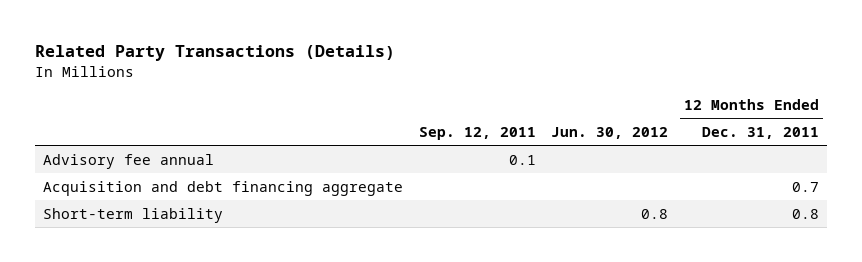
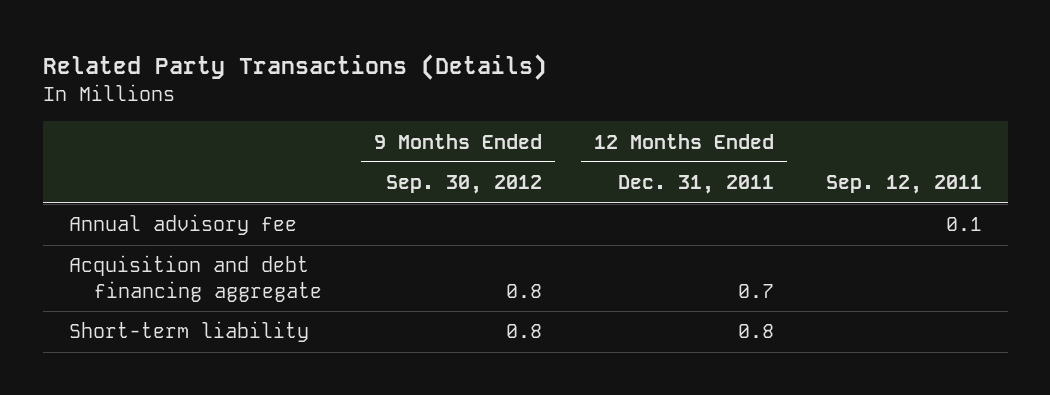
- | Sep. 12, 2011 | Jun. 30, 2012 | 12 Months Ended Dec. 31, 2011
+ | 9 Months Ended Sep. 30, 2012 | 12 Months Ended Dec. 31, 2011 | Sep. 12, 2011
- Advisory fee annual | 0.1 | |
+ Annual advisory fee | | | 0.1

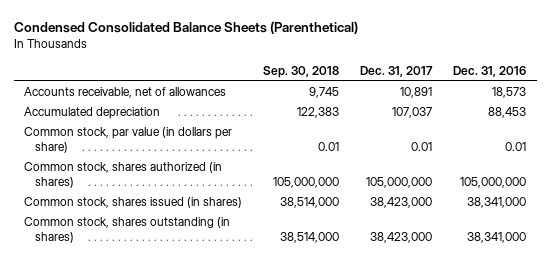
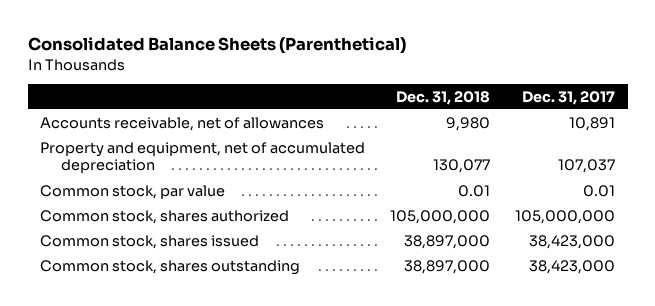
- Condensed Consolidated Balance Sheets (Parenthetical)
+ Consolidated Balance Sheets (Parenthetical)
- | Sep. 30, 2018 | Dec. 31, 2017 | Dec. 31, 2016
+ | Dec. 31, 2018 | Dec. 31, 2017
- Accumulated depreciation | 122,383 | 107,037 | 88,453
- Common stock, par value (in dollars per share) | 0.01 | 0.01 | 0.01
- Common stock, shares authorized (in shares) | 105,000,000 | 105,000,000 | 105,000,000
- Common stock, shares issued (in shares) | 38,514,000 | 38,423,000 | 38,341,000
- Common stock, shares outstanding (in shares) | 38,514,000 | 38,423,000 | 38,341,000
+ Property and equipment, net of accumulated depreciation | 130,077 | 107,037
+ Common stock, par value | 0.01 | 0.01
+ Common stock, shares authorized | 105,000,000 | 105,000,000
+ Common stock, shares issued | 38,897,000 | 38,423,000
+ Common stock, shares outstanding | 38,897,000 | 38,423,000

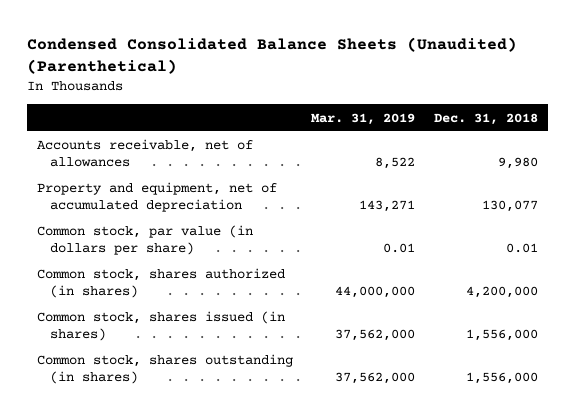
- Consolidated Balance Sheets (Parenthetical)
+ Condensed Consolidated Balance Sheets (Unaudited) (Parenthetical)
- | Dec. 31, 2018 | Dec. 31, 2017
+ | Mar. 31, 2019 | Dec. 31, 2018
- Common stock, par value | 0.01 | 0.01
- Common stock, shares authorized | 105,000,000 | 105,000,000
- Common stock, shares issued | 38,897,000 | 38,423,000
- Common stock, shares outstanding | 38,897,000 | 38,423,000
+ Common stock, par value (in dollars per share) | 0.01 | 0.01
+ Common stock, shares authorized (in shares) | 44,000,000 | 4,200,000
+ Common stock, shares issued (in shares) | 37,562,000 | 1,556,000
+ Common stock, shares outstanding (in shares) | 37,562,000 | 1,556,000

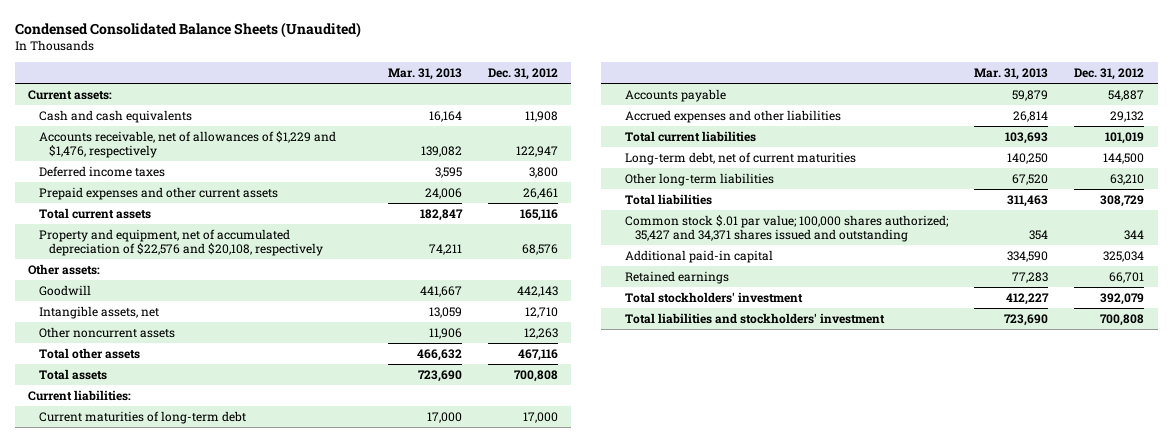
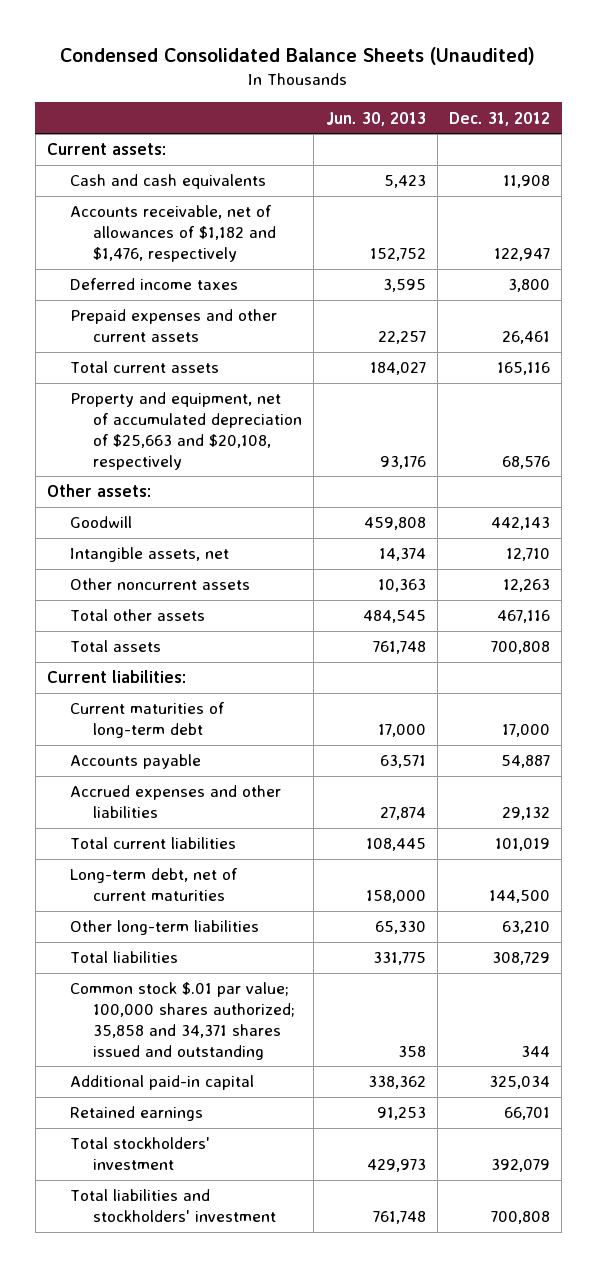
- | Mar. 31, 2013 | Dec. 31, 2012
+ | Jun. 30, 2013 | Dec. 31, 2012
- Accounts receivable, net of allowances of $1,229 and $1,476, respectively | 139,082 | 122,947
+ Accounts receivable, net of allowances of $1,182 and $1,476, respectively | 152,752 | 122,947
- Property and equipment, net of accumulated depreciation of $22,576 and $20,108, respectively | 74,211 | 68,576
+ Property and equipment, net of accumulated depreciation of $25,663 and $20,108, respectively | 93,176 | 68,576
- Common stock $.01 par value; 100,000 shares authorized; 35,427 and 34,371 shares issued and outstanding | 354 | 344
+ Common stock $.01 par value; 100,000 shares authorized; 35,858 and 34,371 shares issued and outstanding | 358 | 344

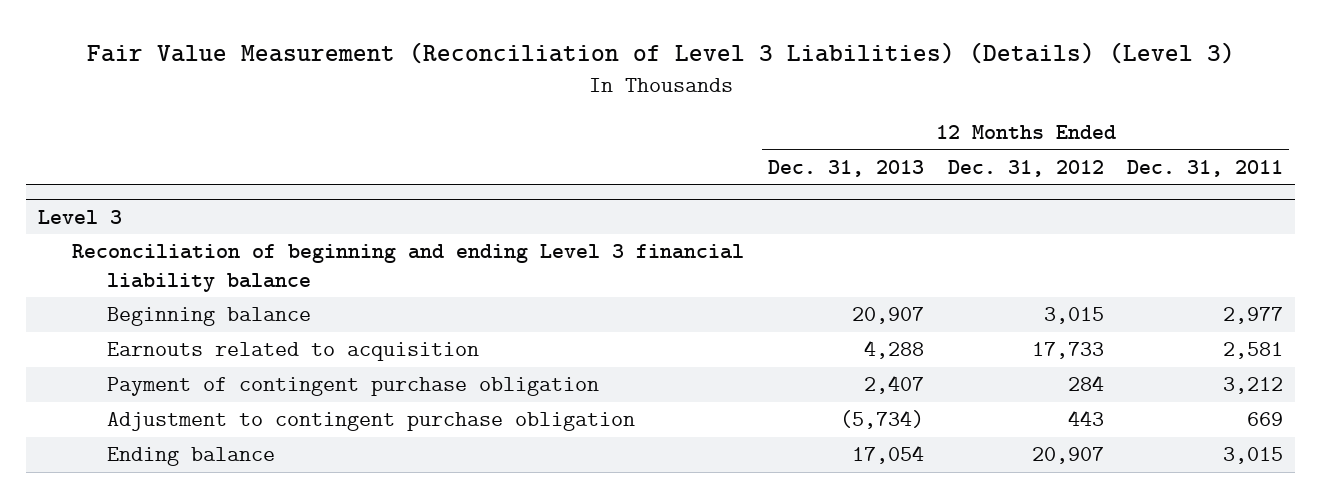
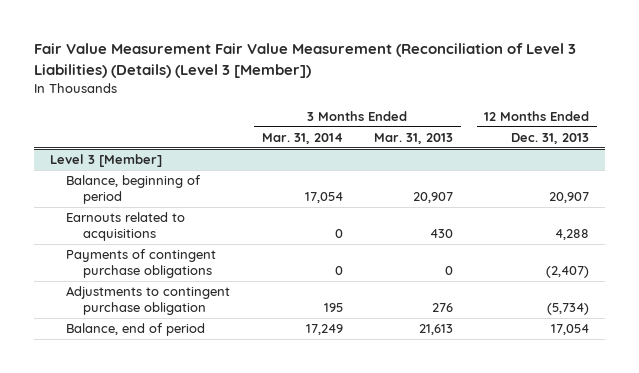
- Fair Value Measurement (Reconciliation of Level 3 Liabilities) (Details) (Level 3)
+ Fair Value Measurement Fair Value Measurement (Reconciliation of Level 3 Liabilities) (Details) (Level 3 [Member])
- | 12 Months Ended Dec. 31, 2013 | 12 Months Ended Dec. 31, 2012 | 12 Months Ended Dec. 31, 2011
+ | 3 Months Ended Mar. 31, 2014 | 3 Months Ended Mar. 31, 2013 | 12 Months Ended Dec. 31, 2013
- Level 3
- Reconciliation of beginning and ending Level 3 financial liability balance
- Beginning balance | 20,907 | 3,015 | 2,977
- Earnouts related to acquisition | 4,288 | 17,733 | 2,581
- Payment of contingent purchase obligation | 2,407 | 284 | 3,212
- Adjustment to contingent purchase obligation | (5,734) | 443 | 669
- Ending balance | 17,054 | 20,907 | 3,015
+ Level 3 [Member]
+ Balance, beginning of period | 17,054 | 20,907 | 20,907
+ Earnouts related to acquisitions | 0 | 430 | 4,288
+ Payments of contingent purchase obligations | 0 | 0 | (2,407)
+ Adjustments to contingent purchase obligation | 195 | 276 | (5,734)
+ Balance, end of period | 17,249 | 21,613 | 17,054

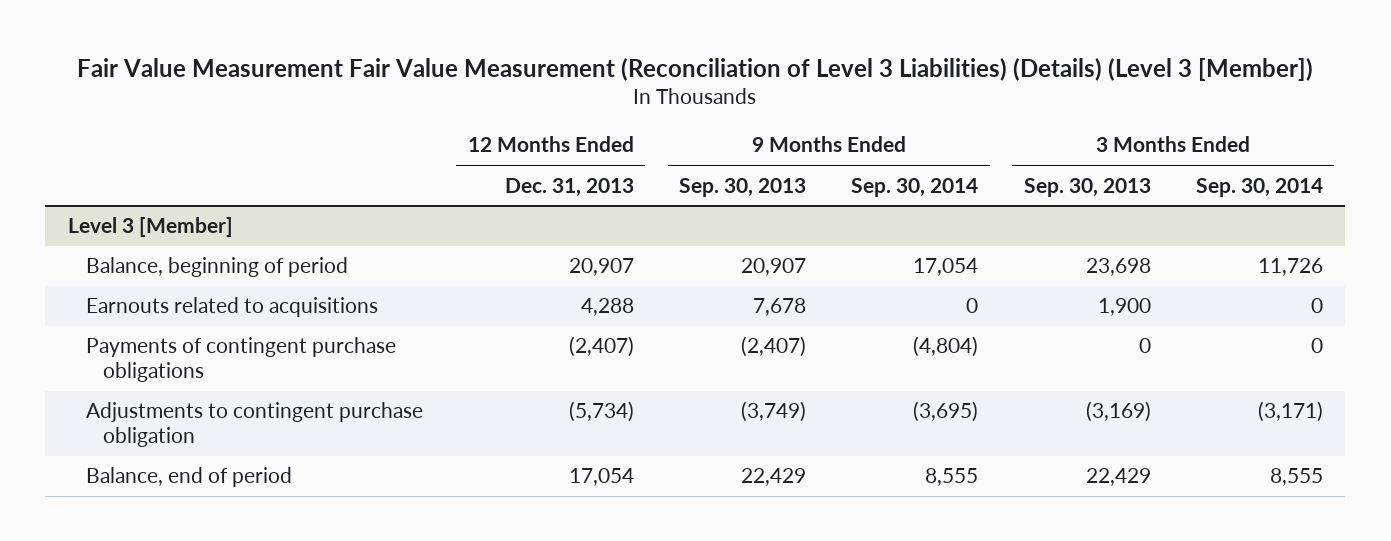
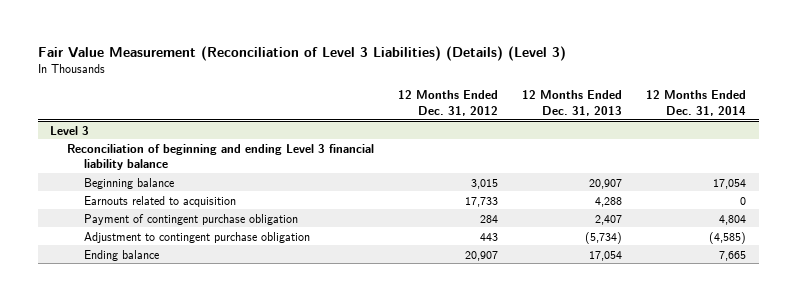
- Fair Value Measurement Fair Value Measurement (Reconciliation of Level 3 Liabilities) (Details) (Level 3 [Member])
+ Fair Value Measurement (Reconciliation of Level 3 Liabilities) (Details) (Level 3)
- | 12 Months Ended Dec. 31, 2013 | 9 Months Ended Sep. 30, 2013 | 9 Months Ended Sep. 30, 2014 | 3 Months Ended Sep. 30, 2013 | 3 Months Ended Sep. 30, 2014
+ | 12 Months Ended Dec. 31, 2012 | 12 Months Ended Dec. 31, 2013 | 12 Months Ended Dec. 31, 2014
- Level 3 [Member]
- Balance, beginning of period | 20,907 | 20,907 | 17,054 | 23,698 | 11,726
- Earnouts related to acquisitions | 4,288 | 7,678 | 0 | 1,900 | 0
- Payments of contingent purchase obligations | (2,407) | (2,407) | (4,804) | 0 | 0
- Adjustments to contingent purchase obligation | (5,734) | (3,749) | (3,695) | (3,169) | (3,171)
- Balance, end of period | 17,054 | 22,429 | 8,555 | 22,429 | 8,555
+ Level 3
+ Reconciliation of beginning and ending Level 3 financial liability balance
+ Beginning balance | 3,015 | 20,907 | 17,054
+ Earnouts related to acquisition | 17,733 | 4,288 | 0
+ Payment of contingent purchase obligation | 284 | 2,407 | 4,804
+ Adjustment to contingent purchase obligation | 443 | (5,734) | (4,585)
+ Ending balance | 20,907 | 17,054 | 7,665

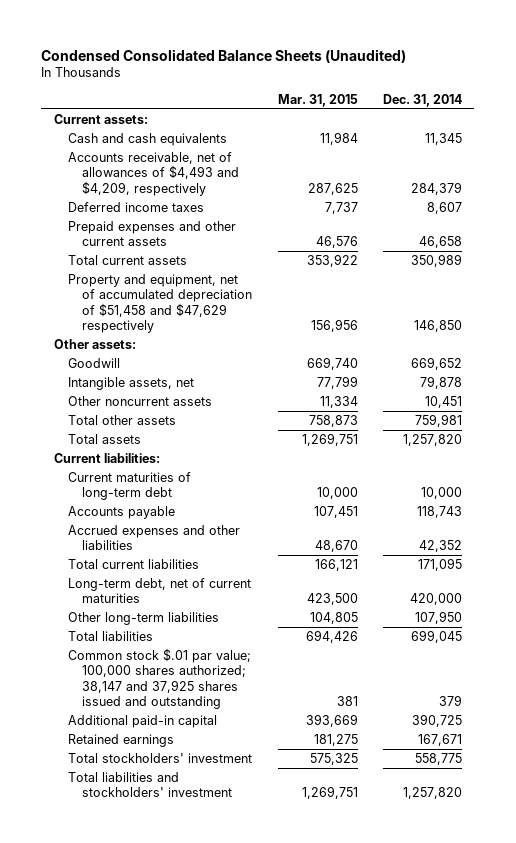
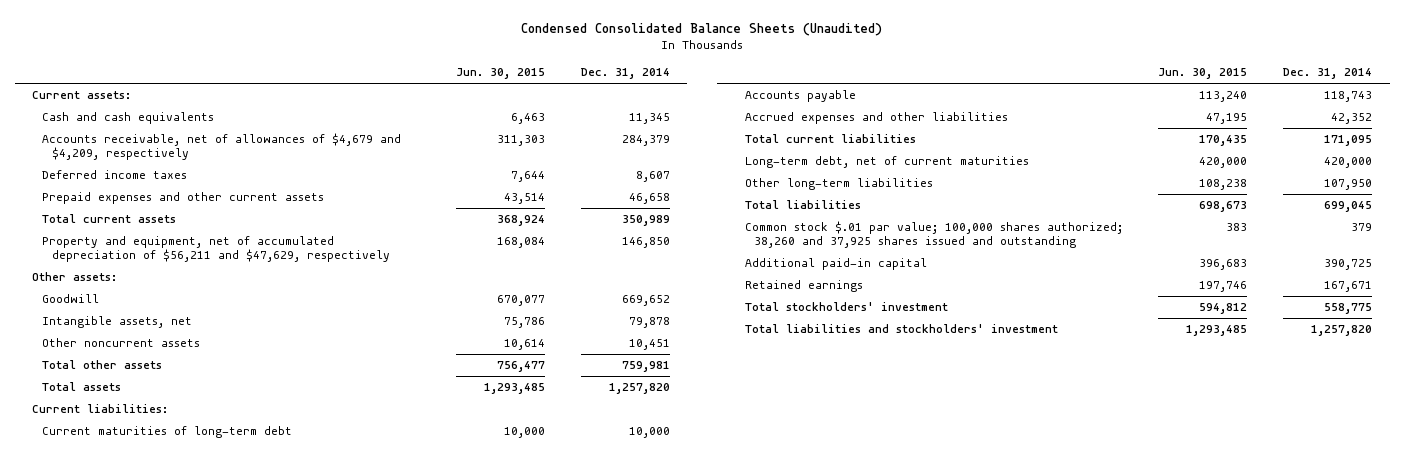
- | Mar. 31, 2015 | Dec. 31, 2014
+ | Jun. 30, 2015 | Dec. 31, 2014
- Accounts receivable, net of allowances of $4,493 and $4,209, respectively | 287,625 | 284,379
+ Accounts receivable, net of allowances of $4,679 and $4,209, respectively | 311,303 | 284,379
- Property and equipment, net of accumulated depreciation of $51,458 and $47,629 respectively | 156,956 | 146,850
+ Property and equipment, net of accumulated depreciation of $56,211 and $47,629, respectively | 168,084 | 146,850
- Common stock $.01 par value; 100,000 shares authorized; 38,147 and 37,925 shares issued and outstanding | 381 | 379
+ Common stock $.01 par value; 100,000 shares authorized; 38,260 and 37,925 shares issued and outstanding | 383 | 379

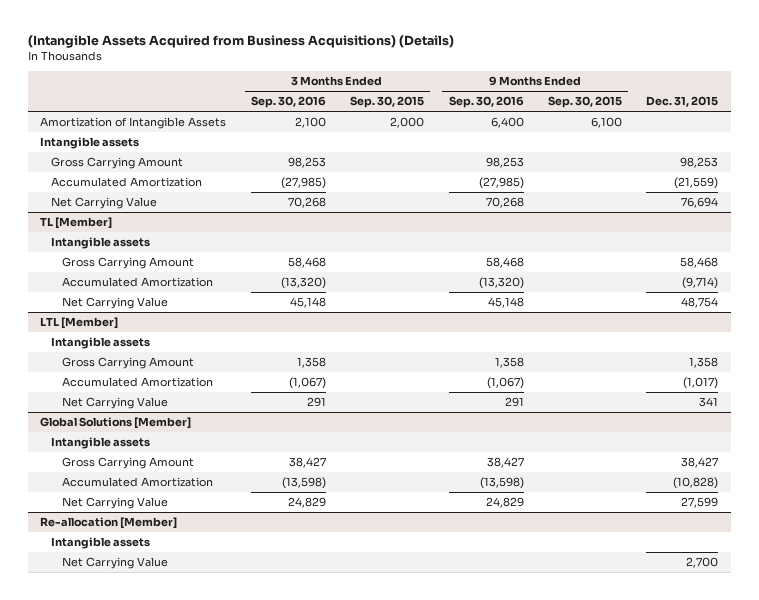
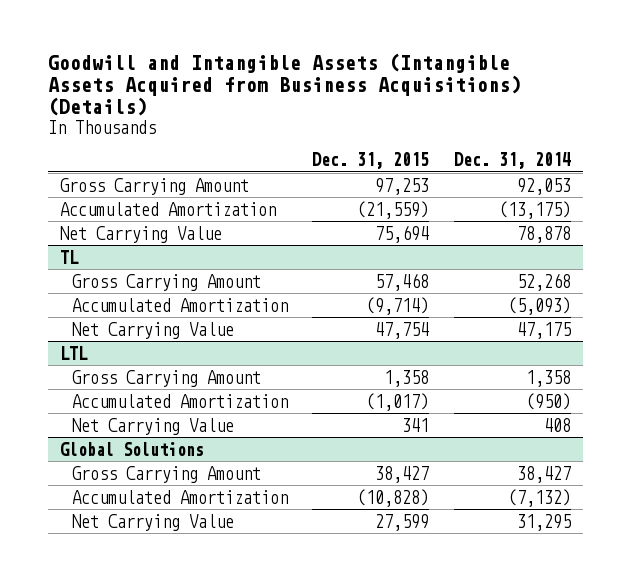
- (Intangible Assets Acquired from Business Acquisitions) (Details)
+ Goodwill and Intangible Assets (Intangible Assets Acquired from Business Acquisitions) (Details)
- | 3 Months Ended Sep. 30, 2016 | 3 Months Ended Sep. 30, 2015 | 9 Months Ended Sep. 30, 2016 | 9 Months Ended Sep. 30, 2015 | Dec. 31, 2015
+ | Dec. 31, 2015 | Dec. 31, 2014
- Amortization of Intangible Assets | 2,100 | 2,000 | 6,400 | 6,100 |
- Intangible assets
- Gross Carrying Amount | 98,253 | | 98,253 | | 98,253
+ Gross Carrying Amount | 97,253 | 92,053
- Net Carrying Value | 70,268 | | 70,268 | | 76,694
- TL [Member]
- Intangible assets
- Gross Carrying Amount | 58,468 | | 58,468 | | 58,468
+ Net Carrying Value | 75,694 | 78,878
+ TL
+ Gross Carrying Amount | 57,468 | 52,268
- Net Carrying Value | 45,148 | | 45,148 | | 48,754
- LTL [Member]
- Intangible assets
+ Net Carrying Value | 47,754 | 47,175
+ LTL
- Global Solutions [Member]
- Intangible assets
+ Global Solutions
- Re-allocation [Member]
- Intangible assets
- Net Carrying Value | | | | | 2,700

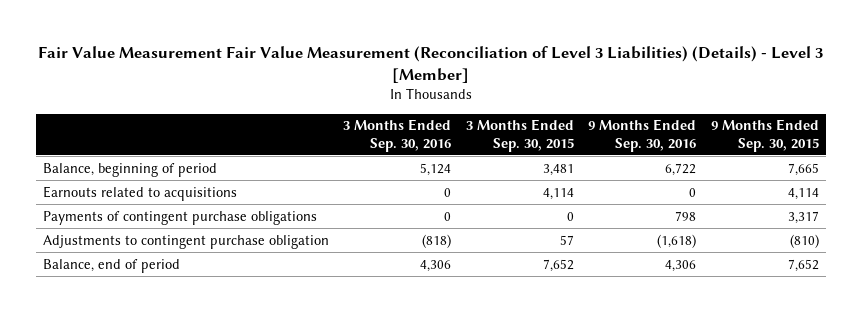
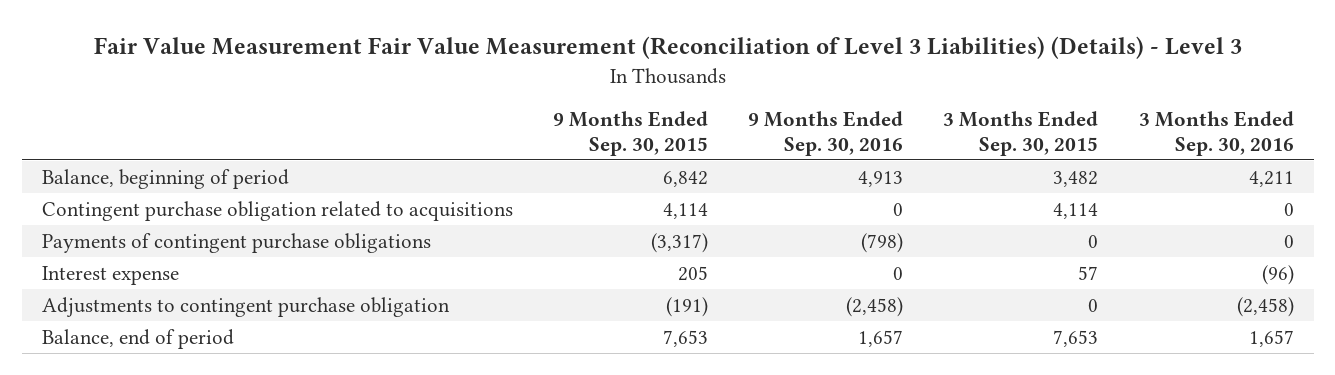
- Fair Value Measurement Fair Value Measurement (Reconciliation of Level 3 Liabilities) (Details) - Level 3 [Member]
+ Fair Value Measurement Fair Value Measurement (Reconciliation of Level 3 Liabilities) (Details) - Level 3
- | 3 Months Ended Sep. 30, 2016 | 3 Months Ended Sep. 30, 2015 | 9 Months Ended Sep. 30, 2016 | 9 Months Ended Sep. 30, 2015
+ | 9 Months Ended Sep. 30, 2015 | 9 Months Ended Sep. 30, 2016 | 3 Months Ended Sep. 30, 2015 | 3 Months Ended Sep. 30, 2016
- Balance, beginning of period | 5,124 | 3,481 | 6,722 | 7,665
- Earnouts related to acquisitions | 0 | 4,114 | 0 | 4,114
- Payments of contingent purchase obligations | 0 | 0 | 798 | 3,317
- Adjustments to contingent purchase obligation | (818) | 57 | (1,618) | (810)
- Balance, end of period | 4,306 | 7,652 | 4,306 | 7,652
+ Balance, beginning of period | 6,842 | 4,913 | 3,482 | 4,211
+ Contingent purchase obligation related to acquisitions | 4,114 | 0 | 4,114 | 0
+ Payments of contingent purchase obligations | (3,317) | (798) | 0 | 0
+ Interest expense | 205 | 0 | 57 | (96)
+ Adjustments to contingent purchase obligation | (191) | (2,458) | 0 | (2,458)
+ Balance, end of period | 7,653 | 1,657 | 7,653 | 1,657

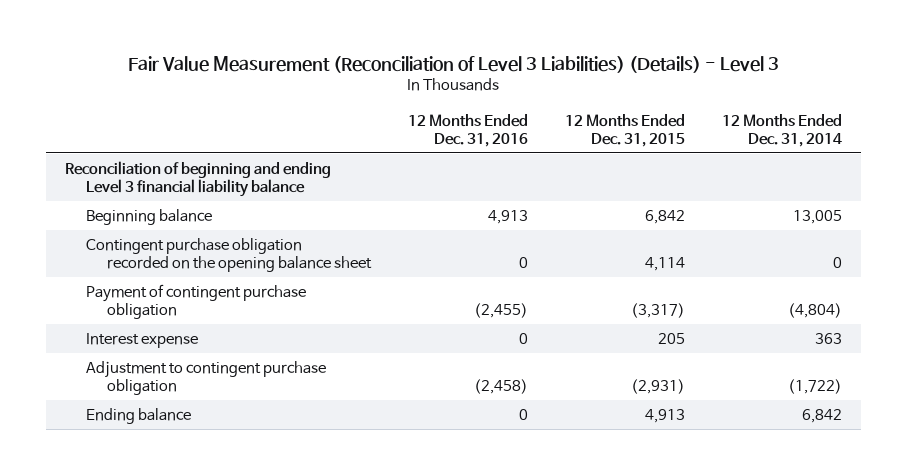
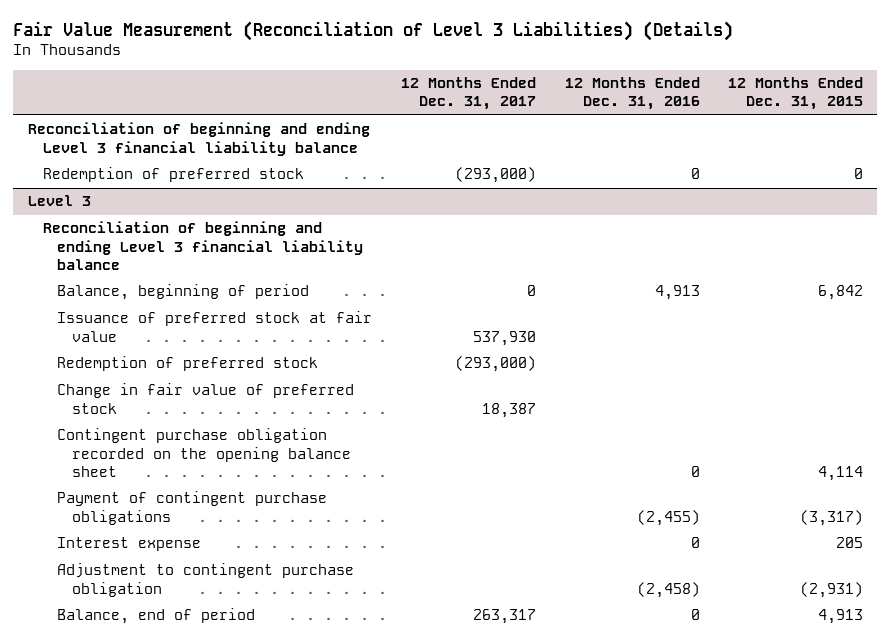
- Fair Value Measurement (Reconciliation of Level 3 Liabilities) (Details) - Level 3
+ Fair Value Measurement (Reconciliation of Level 3 Liabilities) (Details)
- | 12 Months Ended Dec. 31, 2016 | 12 Months Ended Dec. 31, 2015 | 12 Months Ended Dec. 31, 2014
+ | 12 Months Ended Dec. 31, 2017 | 12 Months Ended Dec. 31, 2016 | 12 Months Ended Dec. 31, 2015
- Beginning balance | 4,913 | 6,842 | 13,005
+ Redemption of preferred stock | (293,000) | 0 | 0
+ Level 3
+ Reconciliation of beginning and ending Level 3 financial liability balance
+ Balance, beginning of period | 0 | 4,913 | 6,842
+ Issuance of preferred stock at fair value | 537,930 | |
+ Redemption of preferred stock | (293,000) | |
+ Change in fair value of preferred stock | 18,387 | |
- Payment of contingent purchase obligation | (2,455) | (3,317) | (4,804)
+ Payment of contingent purchase obligations | | (2,455) | (3,317)
- Ending balance | 0 | 4,913 | 6,842
+ Balance, end of period | 263,317 | 0 | 4,913

